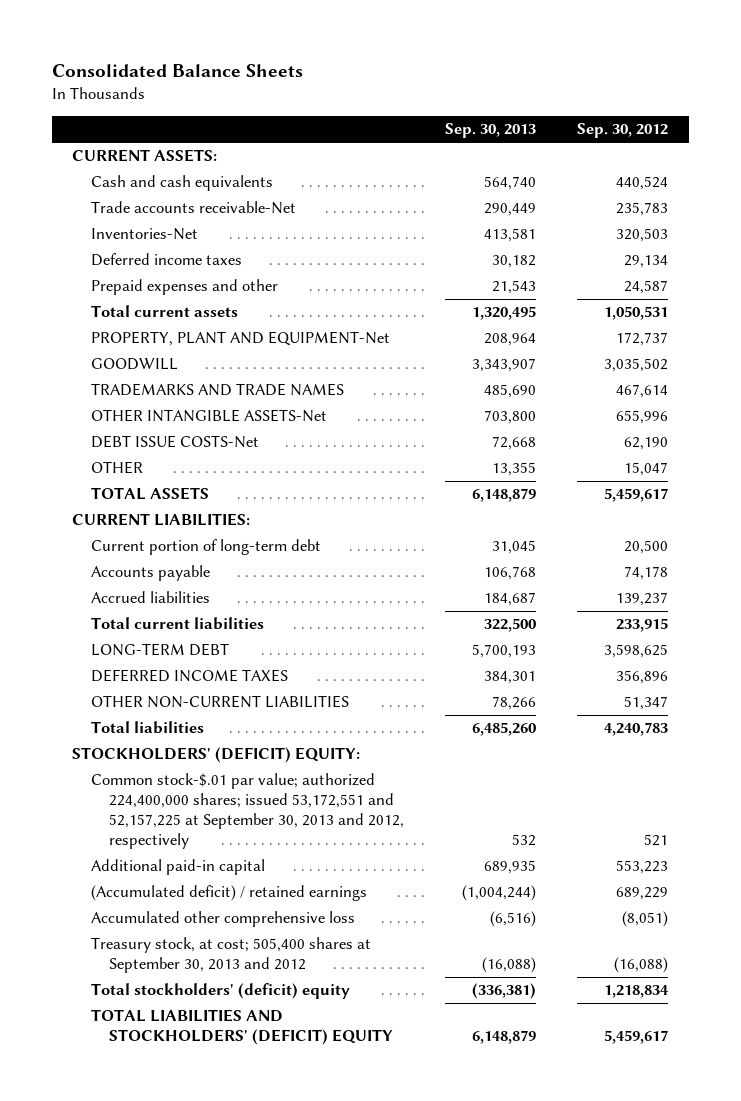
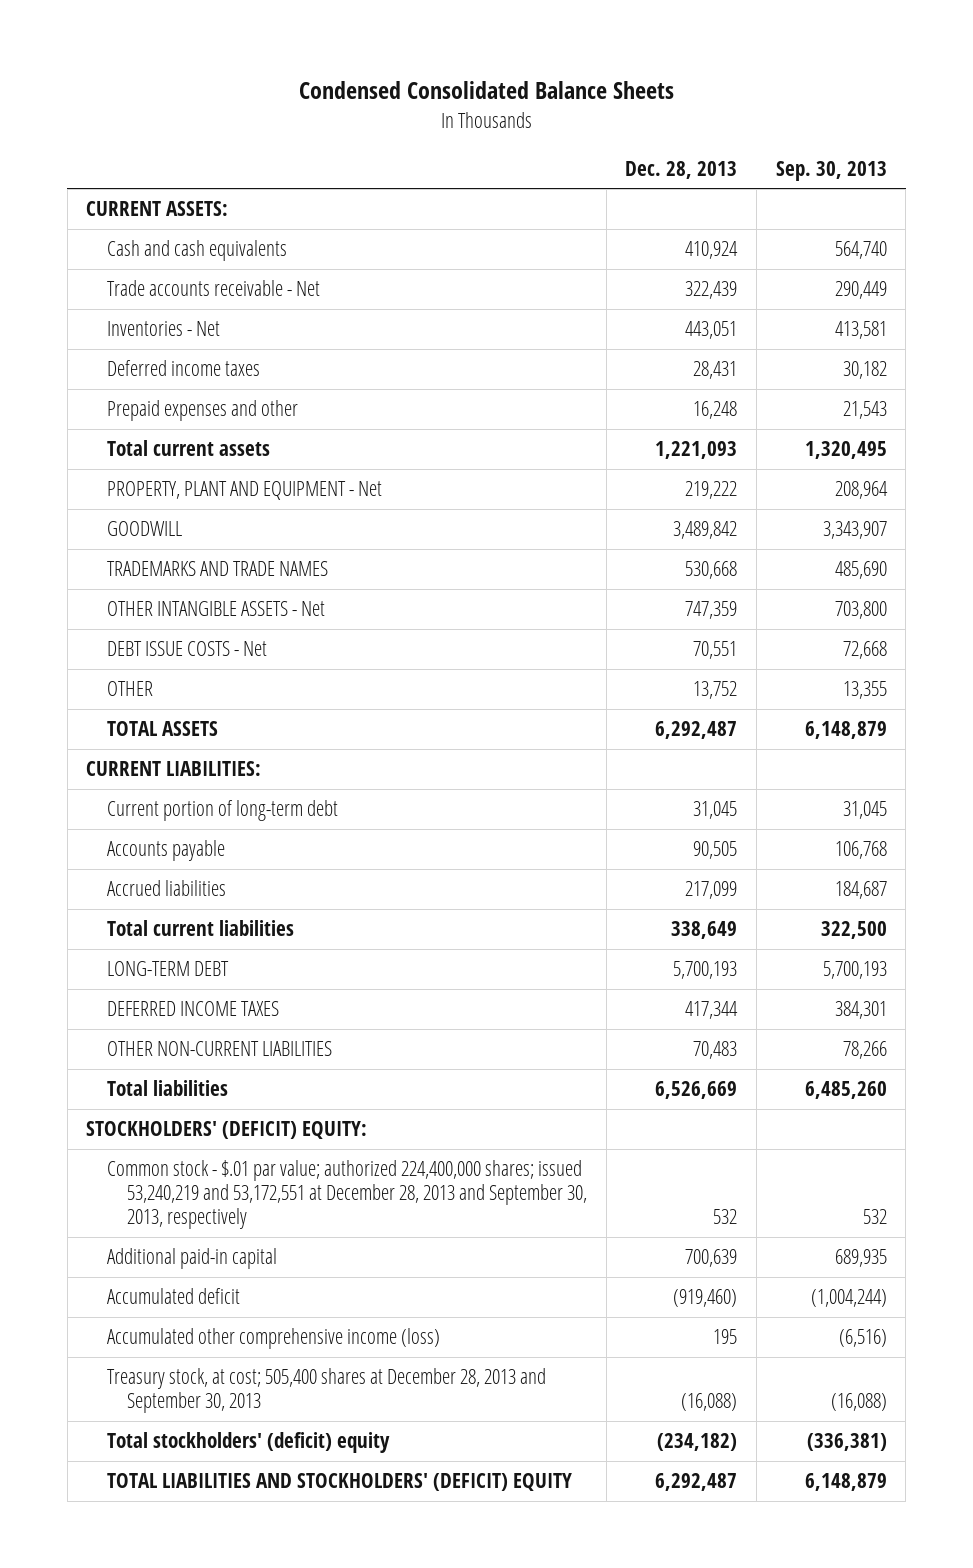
- Consolidated Balance Sheets
+ Condensed Consolidated Balance Sheets
- | Sep. 30, 2013 | Sep. 30, 2012
+ | Dec. 28, 2013 | Sep. 30, 2013
- Trade accounts receivable-Net | 290,449 | 235,783
- Inventories-Net | 413,581 | 320,503
+ Trade accounts receivable - Net | 322,439 | 290,449
+ Inventories - Net | 443,051 | 413,581
- PROPERTY, PLANT AND EQUIPMENT-Net | 208,964 | 172,737
+ PROPERTY, PLANT AND EQUIPMENT - Net | 219,222 | 208,964
- OTHER INTANGIBLE ASSETS-Net | 703,800 | 655,996
- DEBT ISSUE COSTS-Net | 72,668 | 62,190
+ OTHER INTANGIBLE ASSETS - Net | 747,359 | 703,800
+ DEBT ISSUE COSTS - Net | 70,551 | 72,668
- Common stock-$.01 par value; authorized 224,400,000 shares; issued 53,172,551 and 52,157,225 at September 30, 2013 and 2012, respectively | 532 | 521
+ Common stock - $.01 par value; authorized 224,400,000 shares; issued 53,240,219 and 53,172,551 at December 28, 2013 and September 30, 2013, respectively | 532 | 532
- (Accumulated deficit) / retained earnings | (1,004,244) | 689,229
- Accumulated other comprehensive loss | (6,516) | (8,051)
- Treasury stock, at cost; 505,400 shares at September 30, 2013 and 2012 | (16,088) | (16,088)
+ Accumulated deficit | (919,460) | (1,004,244)
+ Accumulated other comprehensive income (loss) | 195 | (6,516)
+ Treasury stock, at cost; 505,400 shares at December 28, 2013 and September 30, 2013 | (16,088) | (16,088)

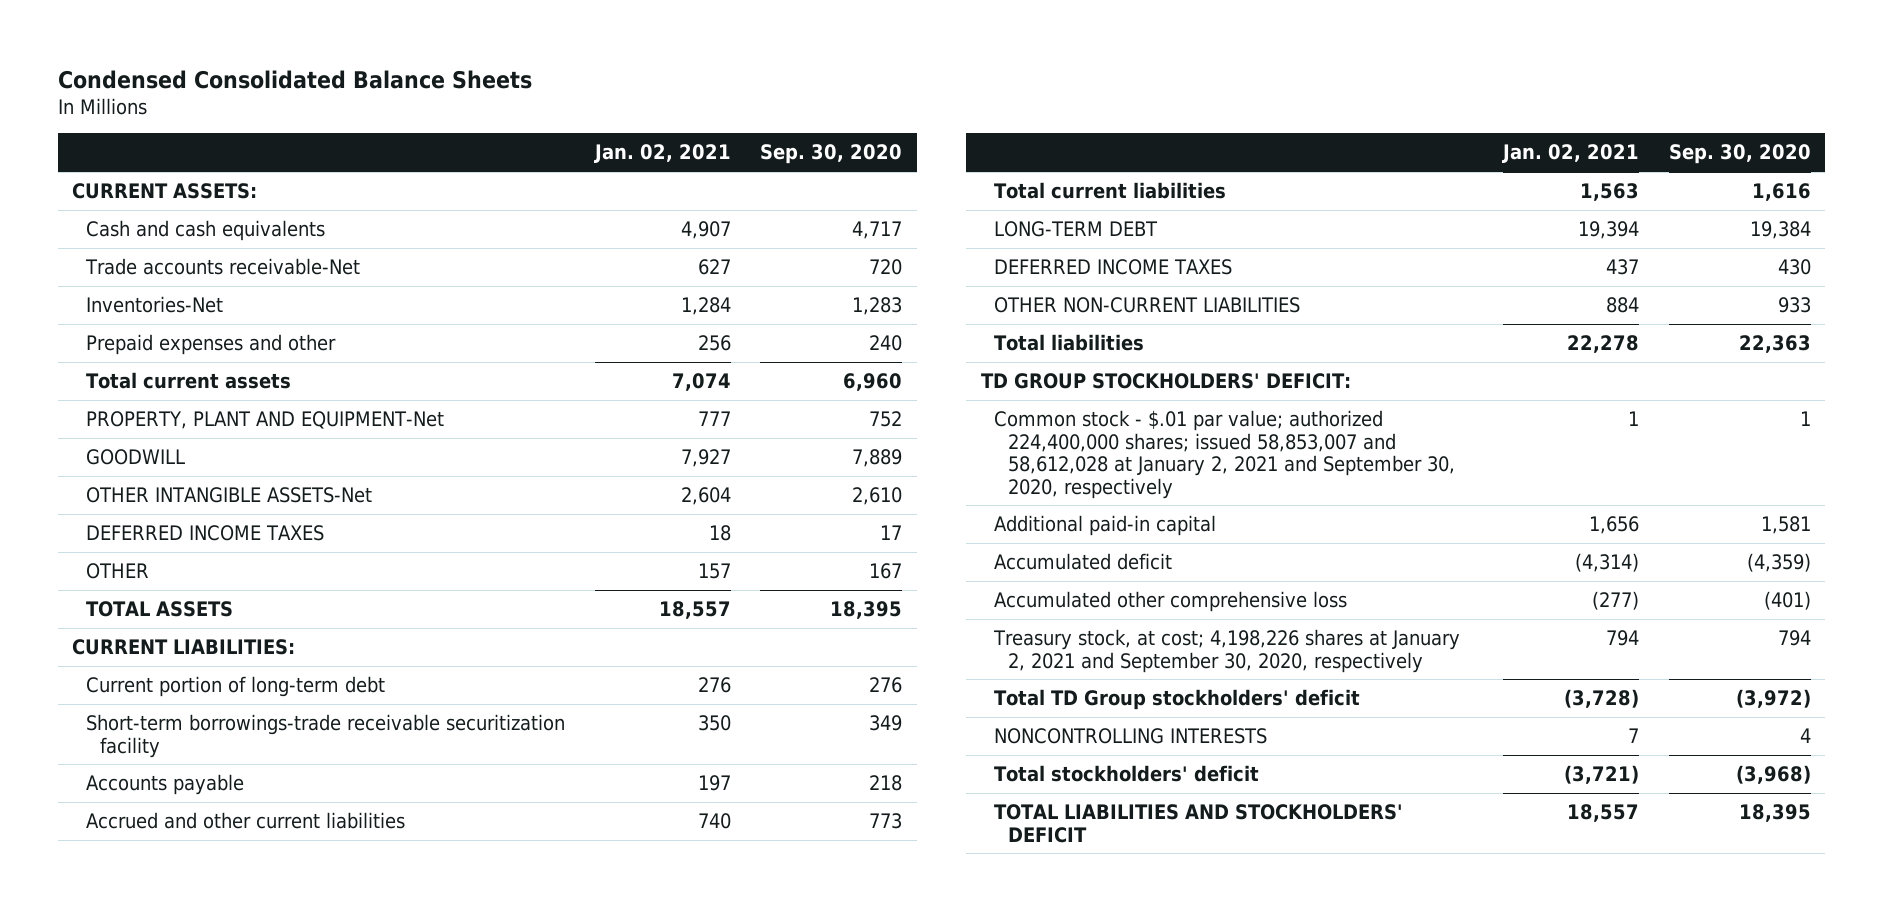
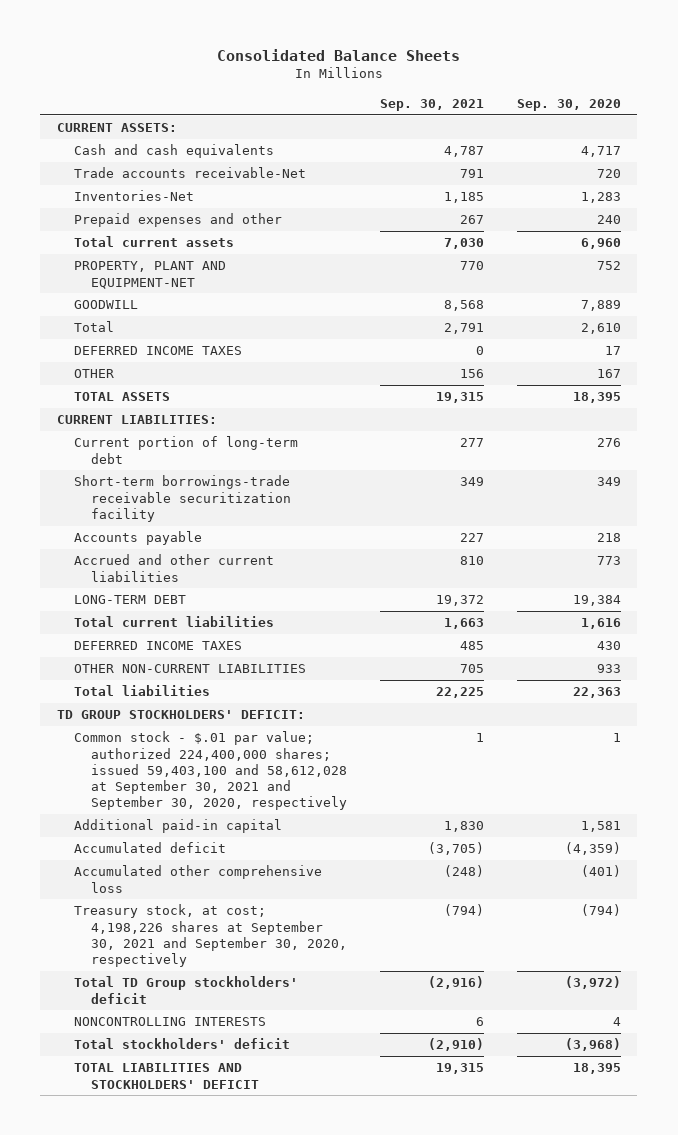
- Condensed Consolidated Balance Sheets
+ Consolidated Balance Sheets
- | Jan. 02, 2021 | Sep. 30, 2020
+ | Sep. 30, 2021 | Sep. 30, 2020
- PROPERTY, PLANT AND EQUIPMENT-Net | 777 | 752
+ PROPERTY, PLANT AND EQUIPMENT-NET | 770 | 752
- OTHER INTANGIBLE ASSETS-Net | 2,604 | 2,610
+ Total | 2,791 | 2,610
moved down: Total current liabilities | 1,663 | 1,616
- Common stock - $.01 par value; authorized 224,400,000 shares; issued 58,853,007 and 58,612,028 at January 2, 2021 and September 30, 2020, respectively | 1 | 1
+ Common stock - $.01 par value; authorized 224,400,000 shares; issued 59,403,100 and 58,612,028 at September 30, 2021 and September 30, 2020, respectively | 1 | 1
- Treasury stock, at cost; 4,198,226 shares at January 2, 2021 and September 30, 2020, respectively | 794 | 794
+ Treasury stock, at cost; 4,198,226 shares at September 30, 2021 and September 30, 2020, respectively | (794) | (794)

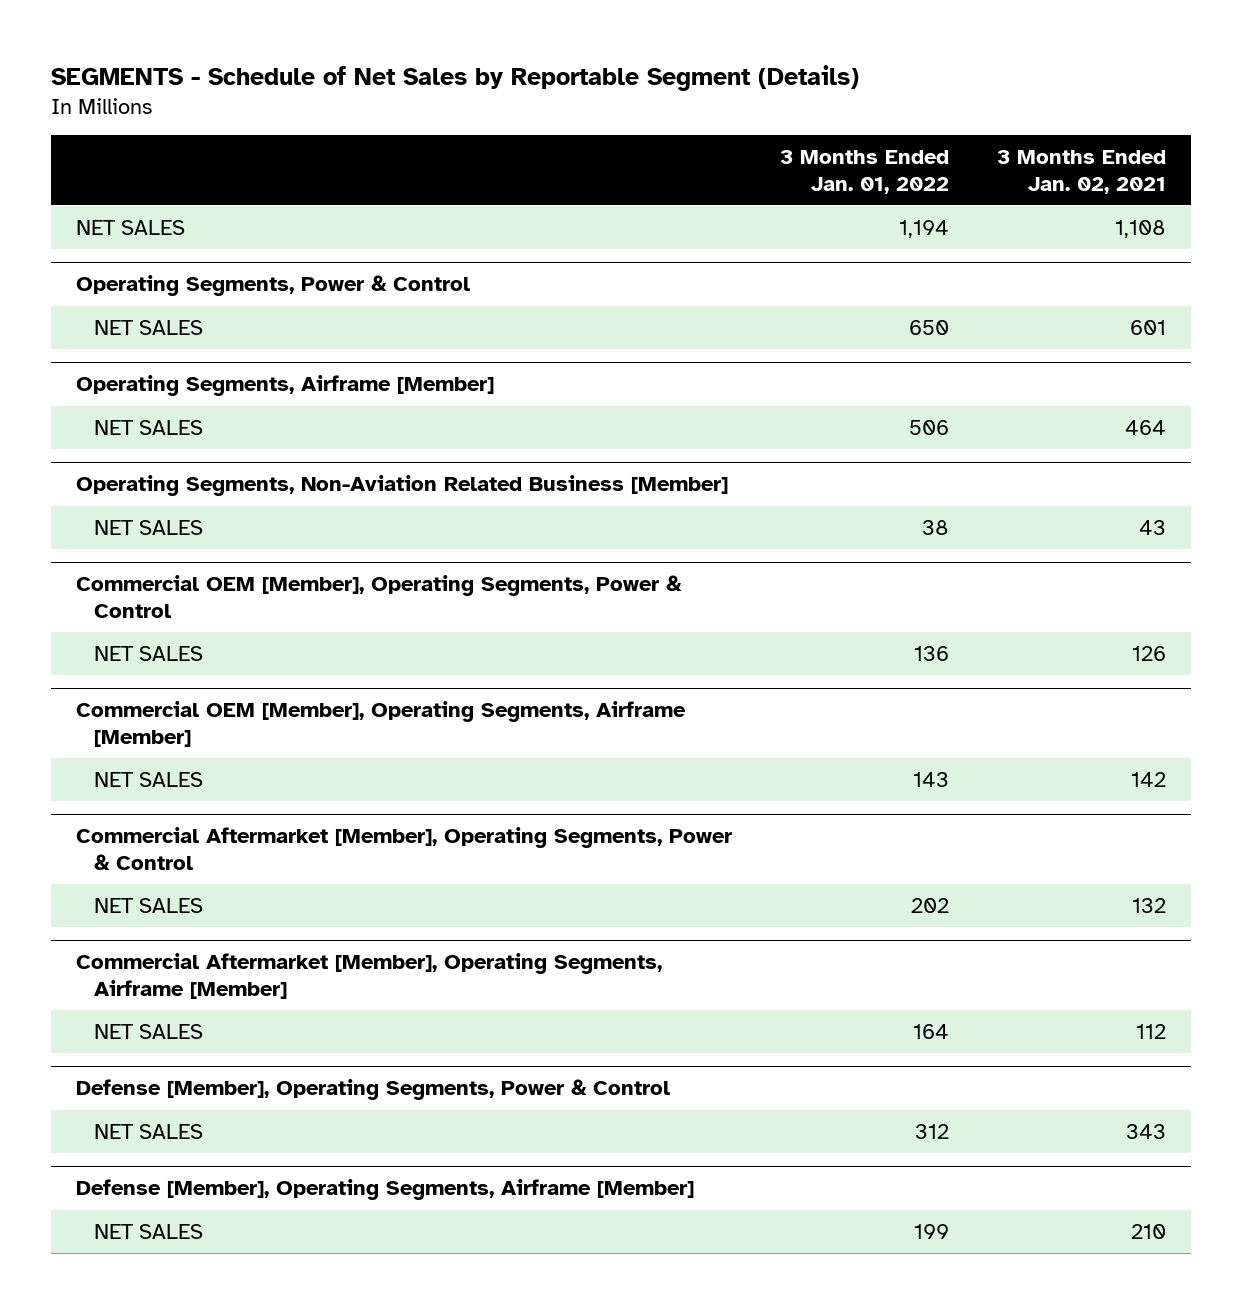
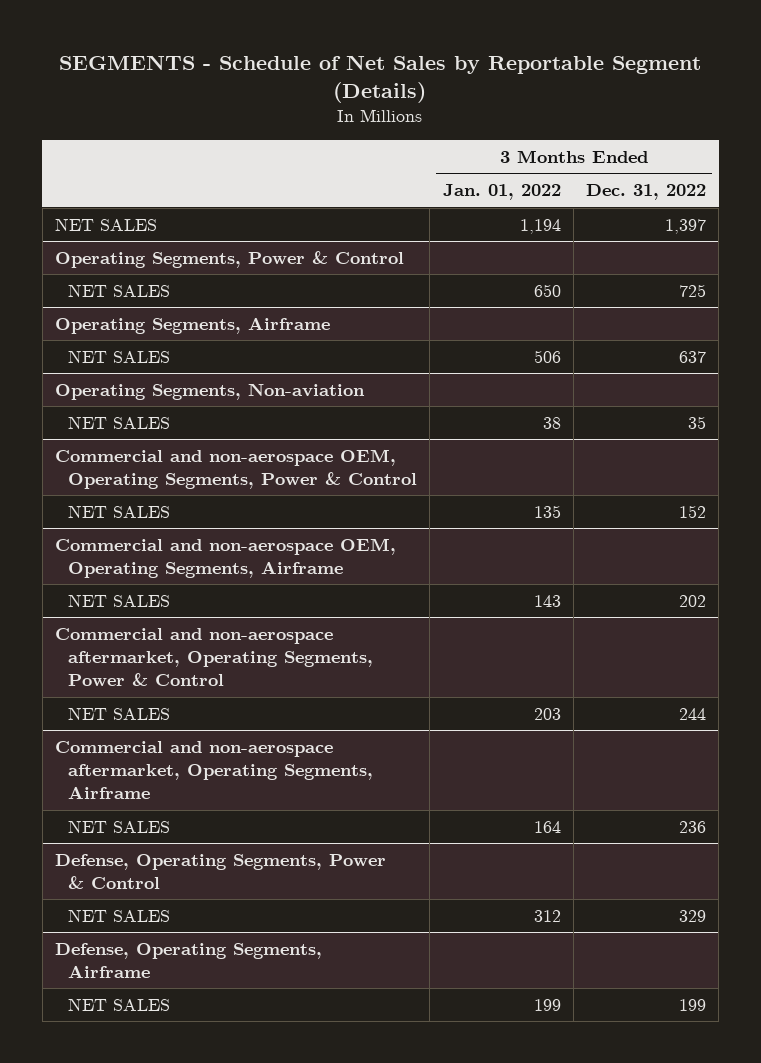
- | 3 Months Ended Jan. 01, 2022 | 3 Months Ended Jan. 02, 2021
+ | 3 Months Ended Jan. 01, 2022 | 3 Months Ended Dec. 31, 2022
- Operating Segments, Airframe [Member]
+ Operating Segments, Airframe
- Operating Segments, Non-Aviation Related Business [Member]
+ Operating Segments, Non-aviation
- Commercial OEM [Member], Operating Segments, Power & Control
- NET SALES | 136 | 126
- Commercial OEM [Member], Operating Segments, Airframe [Member]
+ Commercial and non-aerospace OEM, Operating Segments, Power & Control
+ NET SALES | 135 | 152
+ Commercial and non-aerospace OEM, Operating Segments, Airframe
- Commercial Aftermarket [Member], Operating Segments, Power & Control
- NET SALES | 202 | 132
- Commercial Aftermarket [Member], Operating Segments, Airframe [Member]
+ Commercial and non-aerospace aftermarket, Operating Segments, Power & Control
+ NET SALES | 203 | 244
+ Commercial and non-aerospace aftermarket, Operating Segments, Airframe
- Defense [Member], Operating Segments, Power & Control
+ Defense, Operating Segments, Power & Control
- Defense [Member], Operating Segments, Airframe [Member]
+ Defense, Operating Segments, Airframe

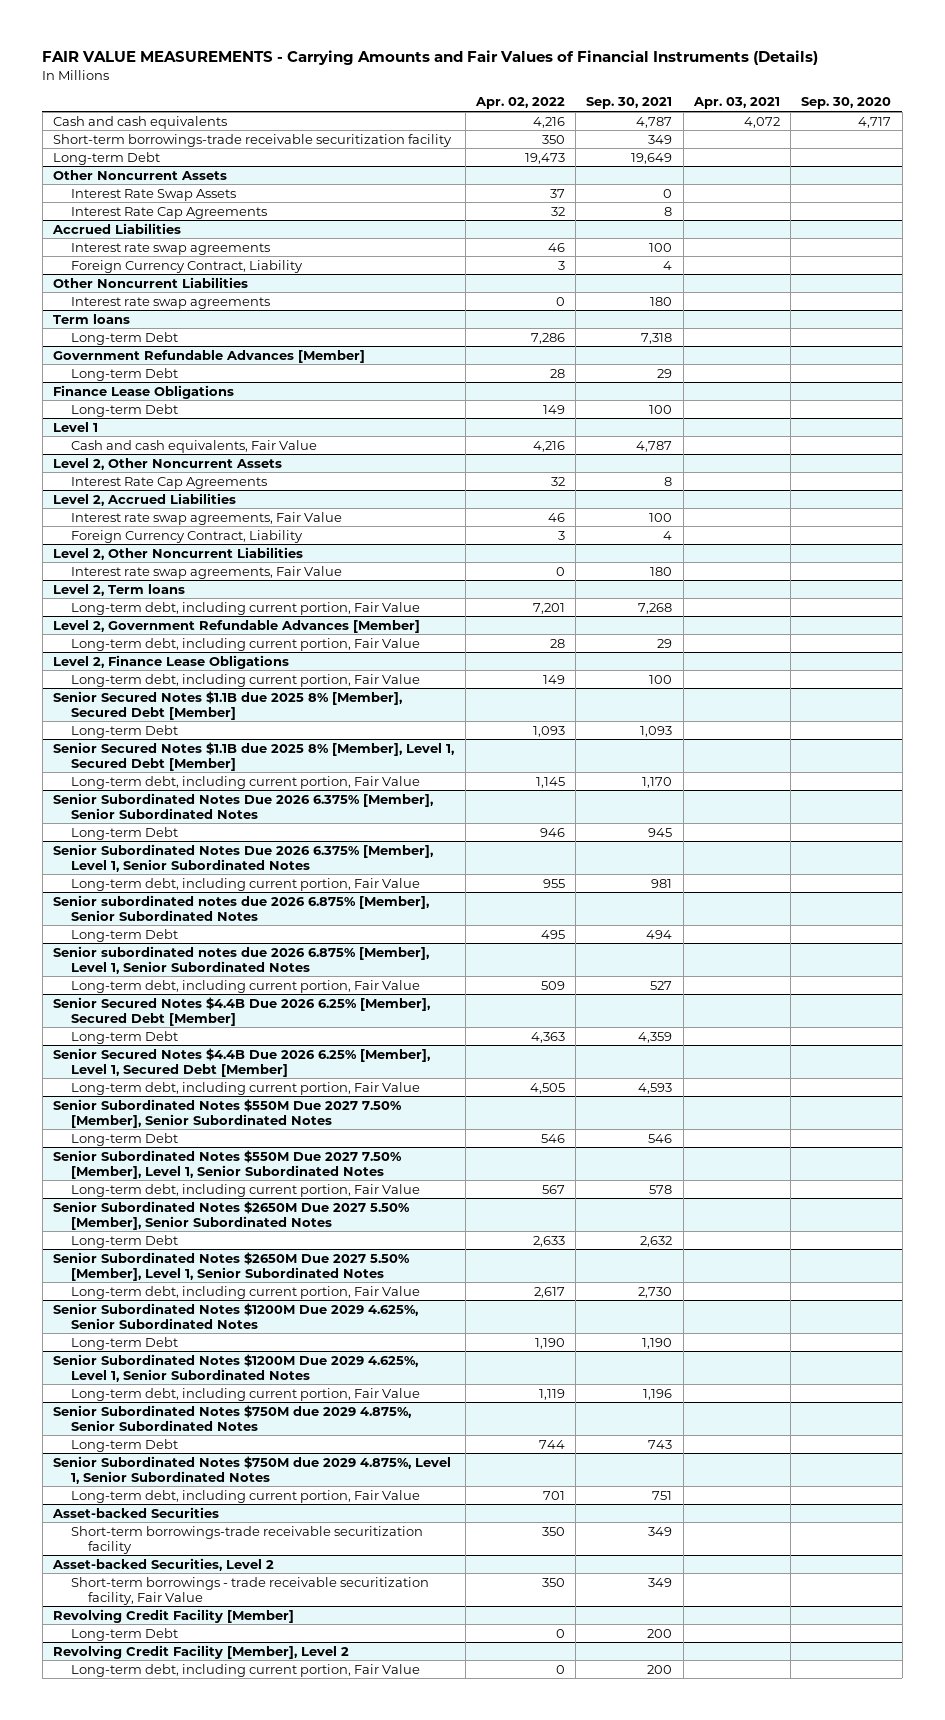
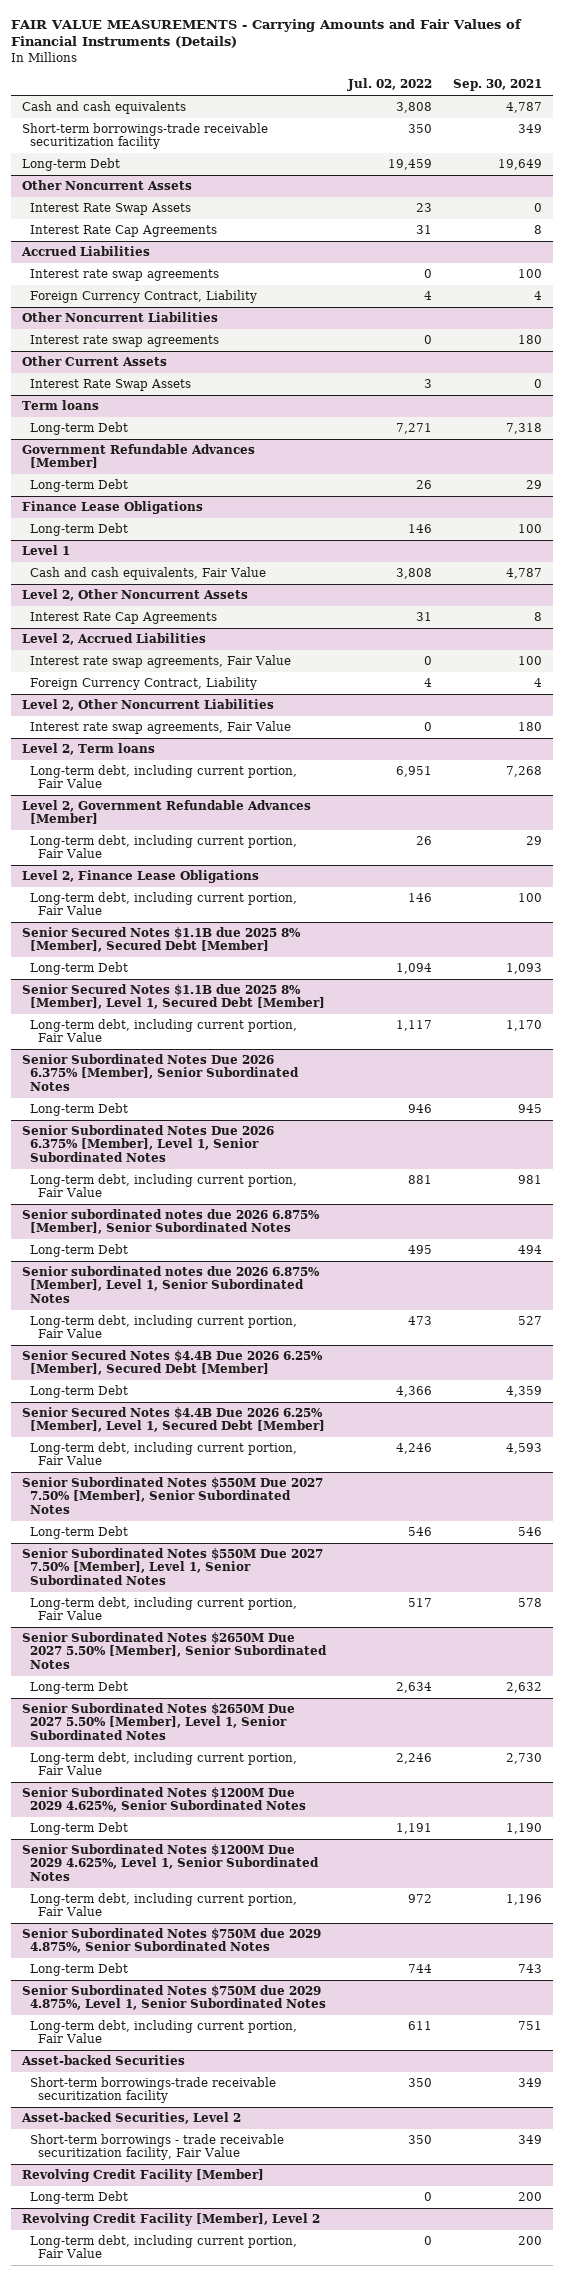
- | Apr. 02, 2022 | Sep. 30, 2021 | Apr. 03, 2021 | Sep. 30, 2020
+ | Jul. 02, 2022 | Sep. 30, 2021
+ Other Current Assets
+ Interest Rate Swap Assets | 3 | 0

